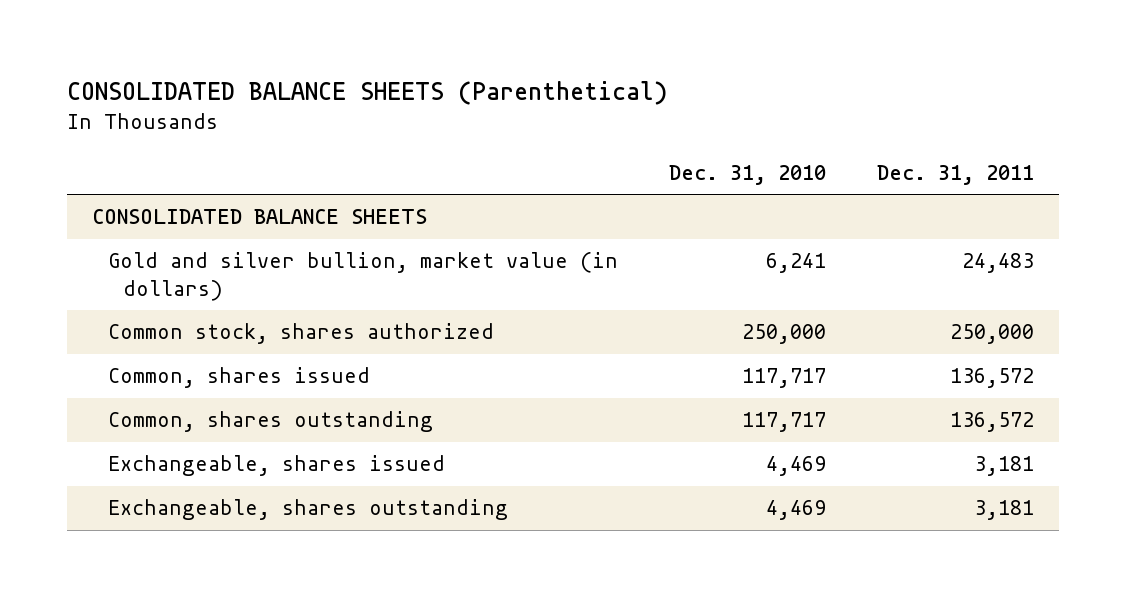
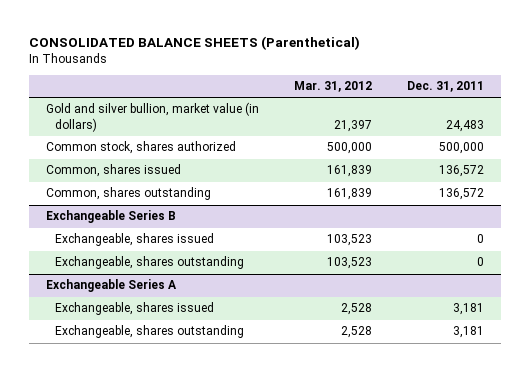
- | Dec. 31, 2010 | Dec. 31, 2011
+ | Mar. 31, 2012 | Dec. 31, 2011
- CONSOLIDATED BALANCE SHEETS
- Common stock, shares authorized | 250,000 | 250,000
+ Common stock, shares authorized | 500,000 | 500,000
+ Exchangeable Series B
+ Exchangeable, shares issued | 103,523 | 0
+ Exchangeable, shares outstanding | 103,523 | 0
+ Exchangeable Series A

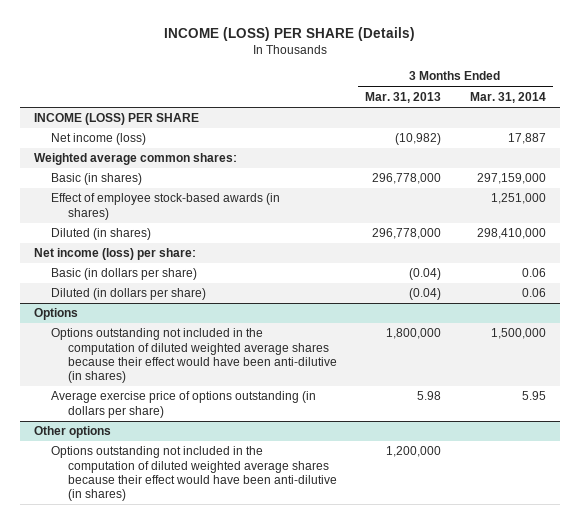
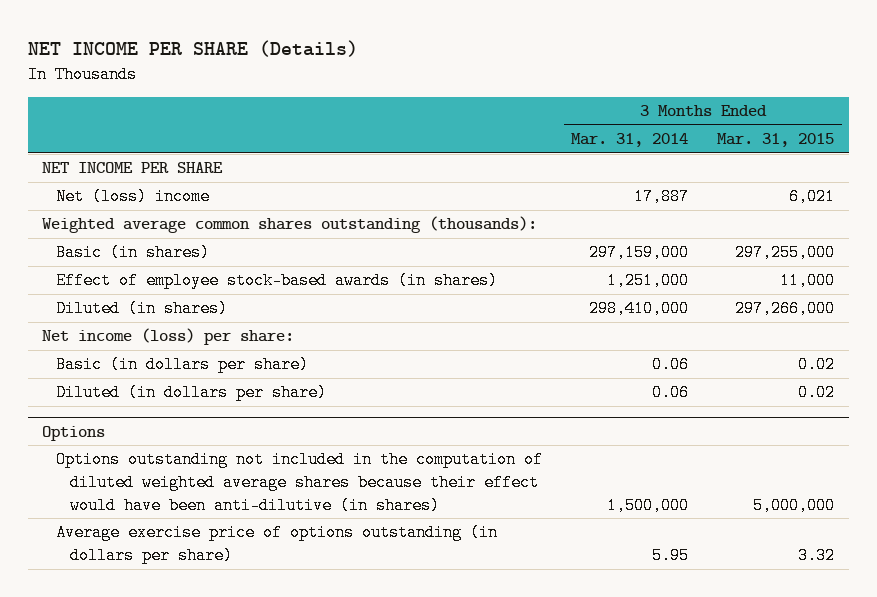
- INCOME (LOSS) PER SHARE (Details)
+ NET INCOME PER SHARE (Details)
- | 3 Months Ended Mar. 31, 2013 | 3 Months Ended Mar. 31, 2014
+ | 3 Months Ended Mar. 31, 2014 | 3 Months Ended Mar. 31, 2015
- INCOME (LOSS) PER SHARE
- Net income (loss) | (10,982) | 17,887
- Weighted average common shares:
+ NET INCOME PER SHARE
+ Net (loss) income | 17,887 | 6,021
+ Weighted average common shares outstanding (thousands):
- Other options
- Options outstanding not included in the computation of diluted weighted average shares because their effect would have been anti-dilutive (in shares) | 1,200,000 |

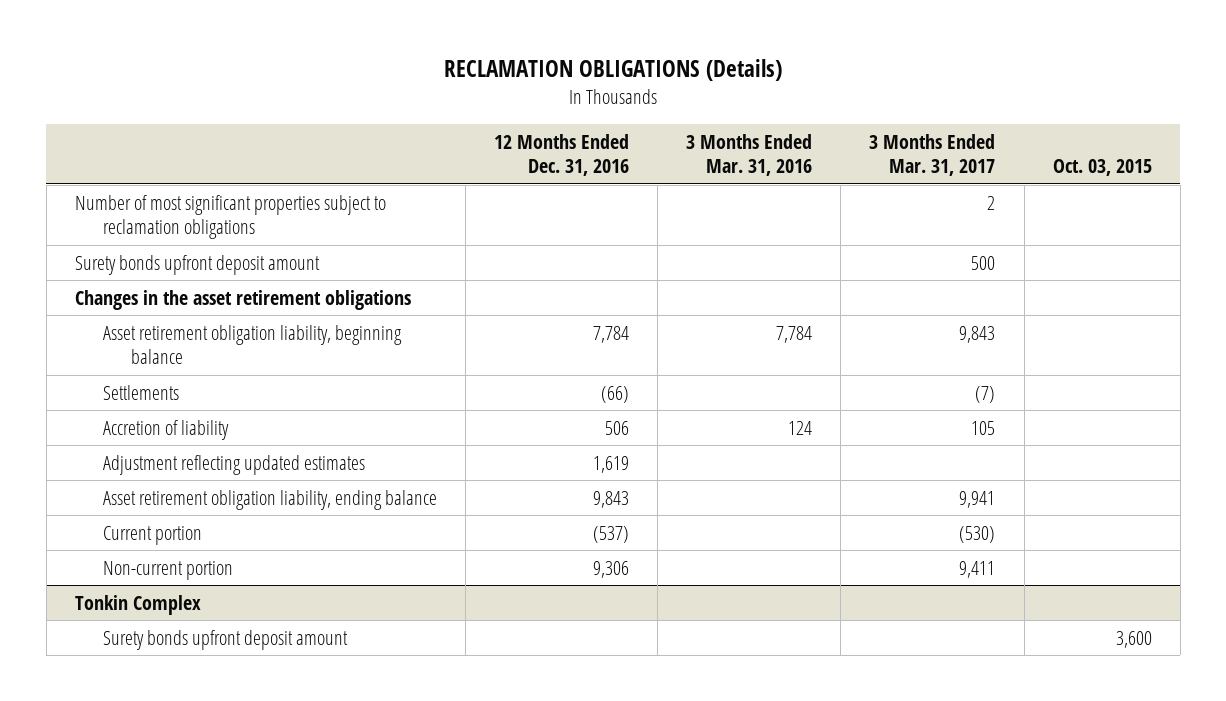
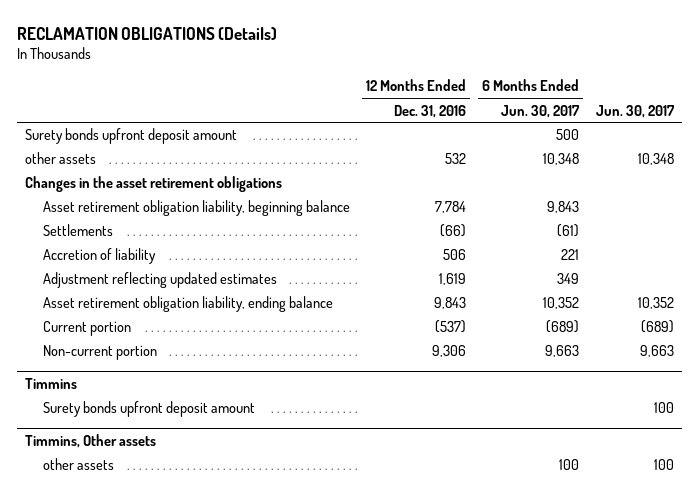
- | 12 Months Ended Dec. 31, 2016 | 3 Months Ended Mar. 31, 2016 | 3 Months Ended Mar. 31, 2017 | Oct. 03, 2015
+ | 12 Months Ended Dec. 31, 2016 | 6 Months Ended Jun. 30, 2017 | Jun. 30, 2017
- Number of most significant properties subject to reclamation obligations | | | 2 |
+ other assets | 532 | 10,348 | 10,348
- Tonkin Complex
+ Timmins
+ Timmins, Other assets
+ other assets | | 100 | 100

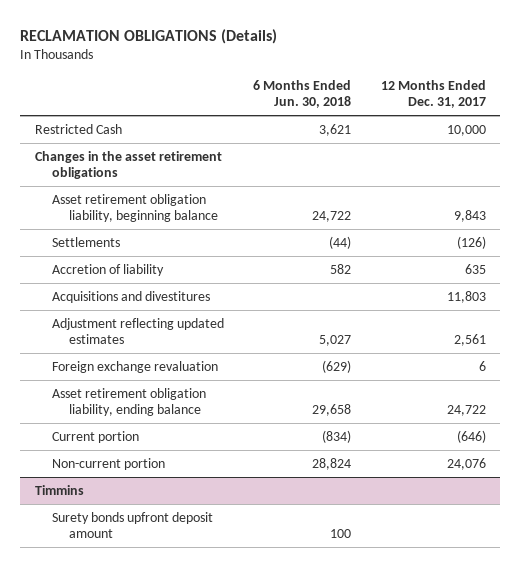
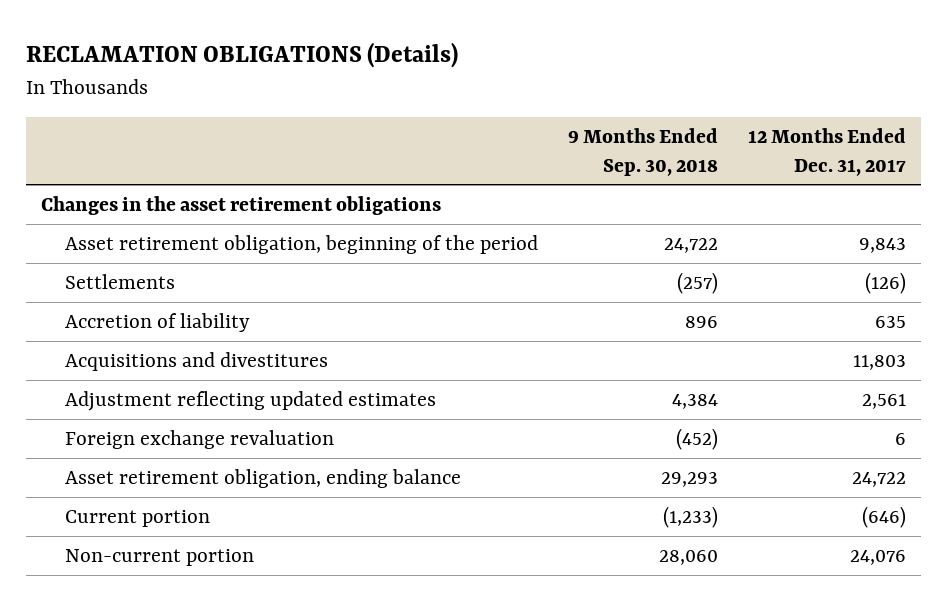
- | 6 Months Ended Jun. 30, 2018 | 12 Months Ended Dec. 31, 2017
+ | 9 Months Ended Sep. 30, 2018 | 12 Months Ended Dec. 31, 2017
- Restricted Cash | 3,621 | 10,000
- Asset retirement obligation liability, beginning balance | 24,722 | 9,843
+ Asset retirement obligation, beginning of the period | 24,722 | 9,843
- Asset retirement obligation liability, ending balance | 29,658 | 24,722
+ Asset retirement obligation, ending balance | 29,293 | 24,722
- Timmins
- Surety bonds upfront deposit amount | 100 |

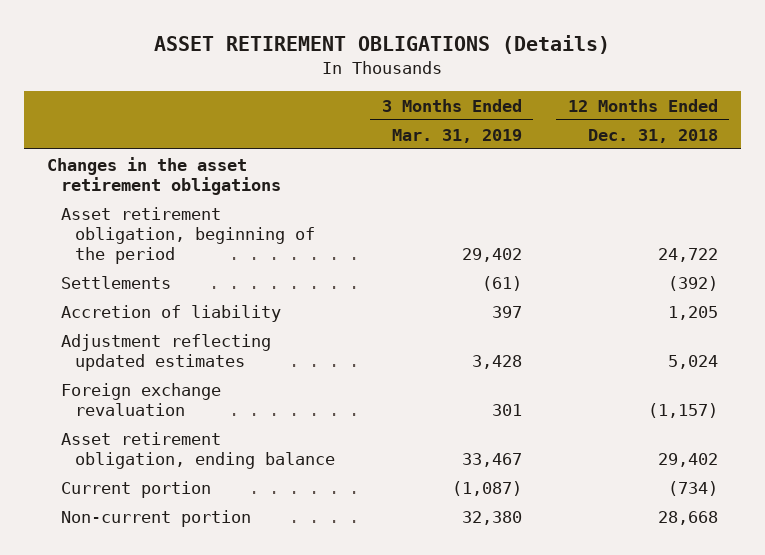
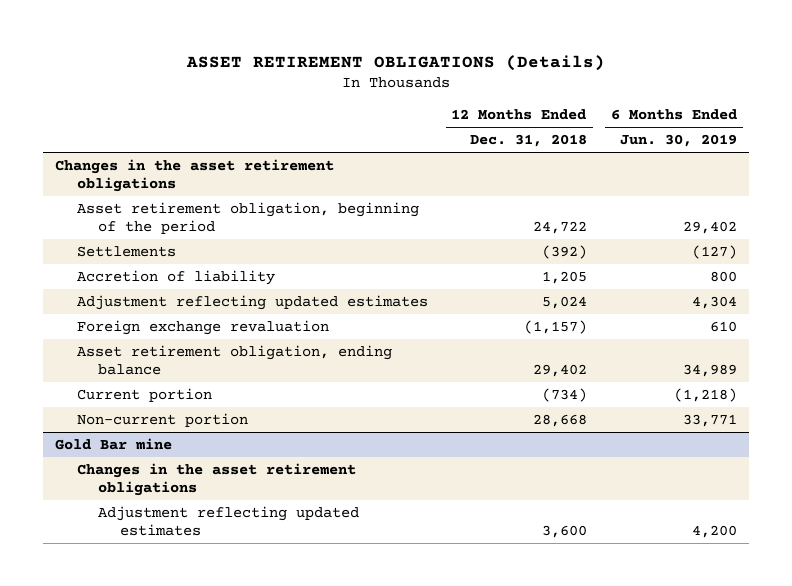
- | 3 Months Ended Mar. 31, 2019 | 12 Months Ended Dec. 31, 2018
+ | 12 Months Ended Dec. 31, 2018 | 6 Months Ended Jun. 30, 2019
+ Gold Bar mine
+ Changes in the asset retirement obligations
+ Adjustment reflecting updated estimates | 3,600 | 4,200

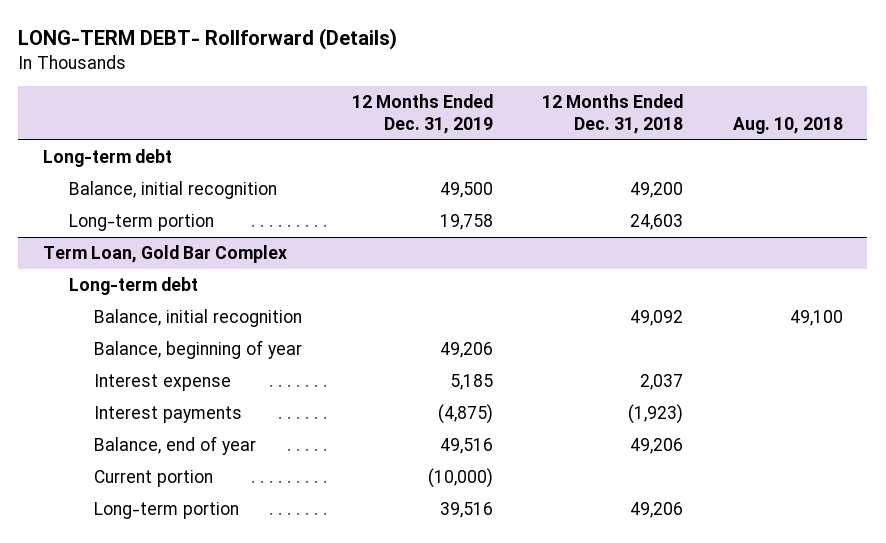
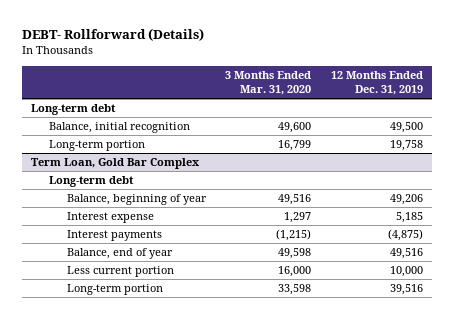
- LONG-TERM DEBT- Rollforward (Details)
+ DEBT- Rollforward (Details)
- | 12 Months Ended Dec. 31, 2019 | 12 Months Ended Dec. 31, 2018 | Aug. 10, 2018
+ | 3 Months Ended Mar. 31, 2020 | 12 Months Ended Dec. 31, 2019
@ Term Loan, Gold Bar Complex
- Balance, initial recognition | | 49,092 | 49,100
- Current portion | (10,000) | |
+ Less current portion | 16,000 | 10,000

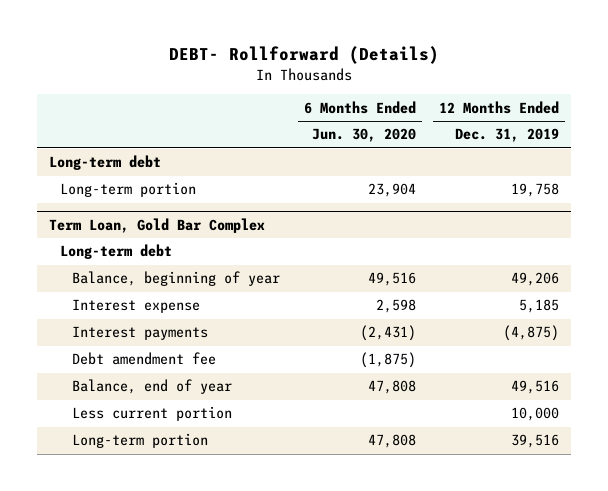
- | 3 Months Ended Mar. 31, 2020 | 12 Months Ended Dec. 31, 2019
+ | 6 Months Ended Jun. 30, 2020 | 12 Months Ended Dec. 31, 2019
- Balance, initial recognition | 49,600 | 49,500
@ Term Loan, Gold Bar Complex
+ Debt amendment fee | (1,875) |

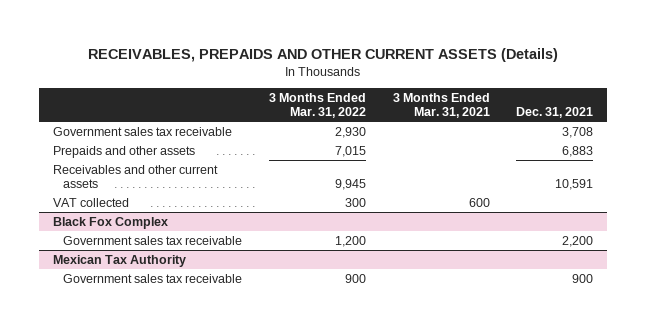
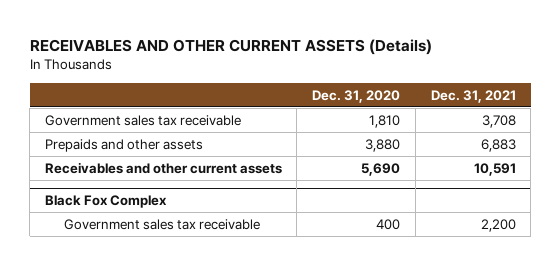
- RECEIVABLES, PREPAIDS AND OTHER CURRENT ASSETS (Details)
+ RECEIVABLES AND OTHER CURRENT ASSETS (Details)
- | 3 Months Ended Mar. 31, 2022 | 3 Months Ended Mar. 31, 2021 | Dec. 31, 2021
+ | Dec. 31, 2020 | Dec. 31, 2021
- VAT collected | 300 | 600 |
- Mexican Tax Authority
- Government sales tax receivable | 900 | | 900

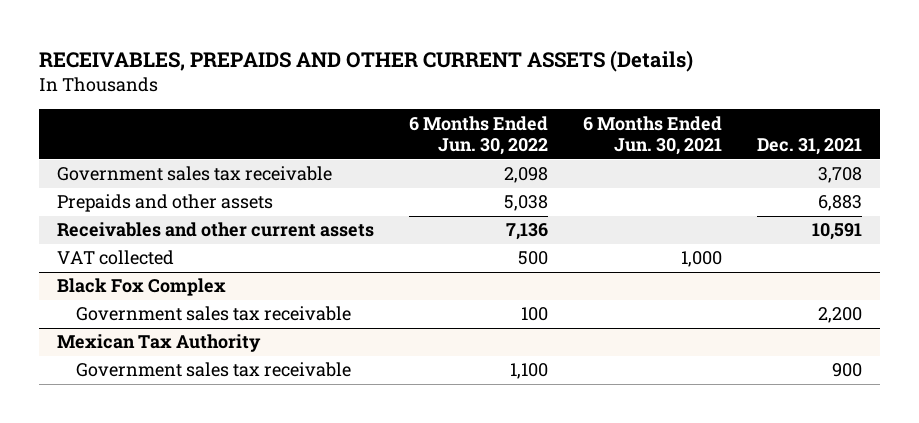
- RECEIVABLES AND OTHER CURRENT ASSETS (Details)
+ RECEIVABLES, PREPAIDS AND OTHER CURRENT ASSETS (Details)
- | Dec. 31, 2020 | Dec. 31, 2021
+ | 6 Months Ended Jun. 30, 2022 | 6 Months Ended Jun. 30, 2021 | Dec. 31, 2021
+ VAT collected | 500 | 1,000 |
+ Mexican Tax Authority
+ Government sales tax receivable | 1,100 | | 900

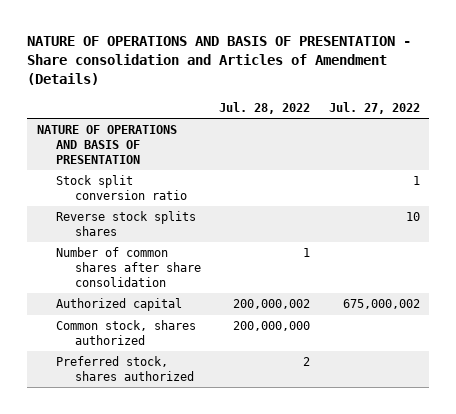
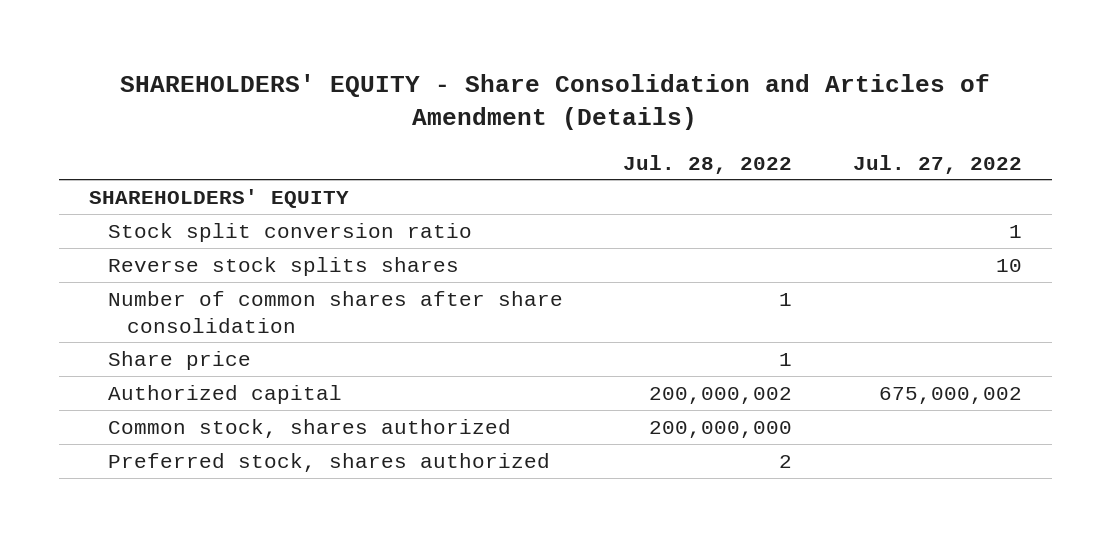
- NATURE OF OPERATIONS AND BASIS OF PRESENTATION - Share consolidation and Articles of Amendment (Details)
+ SHAREHOLDERS' EQUITY - Share Consolidation and Articles of Amendment (Details)
- NATURE OF OPERATIONS AND BASIS OF PRESENTATION
+ SHAREHOLDERS' EQUITY
+ Share price | 1 |

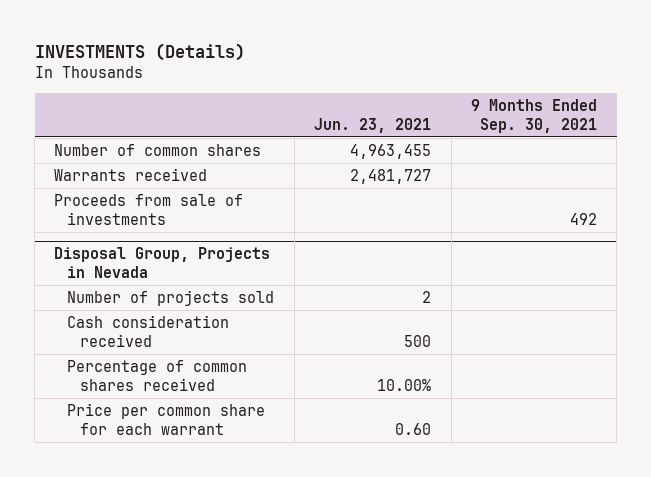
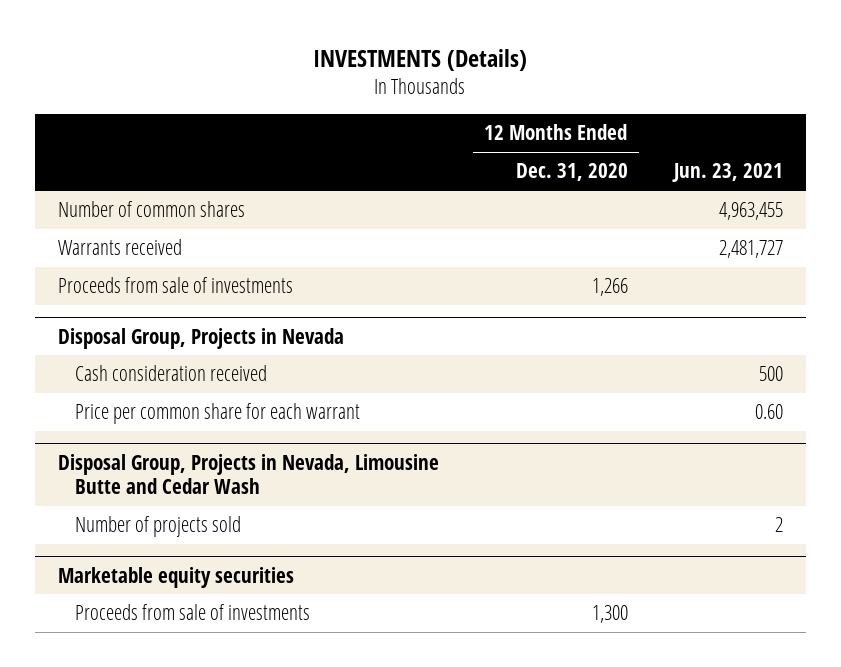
- | Jun. 23, 2021 | 9 Months Ended Sep. 30, 2021
+ | 12 Months Ended Dec. 31, 2020 | Jun. 23, 2021
@ Disposal Group, Projects in Nevada
- Number of projects sold | 2 |
- Percentage of common shares received | 10.00% |
+ Disposal Group, Projects in Nevada, Limousine Butte and Cedar Wash
+ Number of projects sold | | 2
+ Marketable equity securities
+ Proceeds from sale of investments | 1,300 |

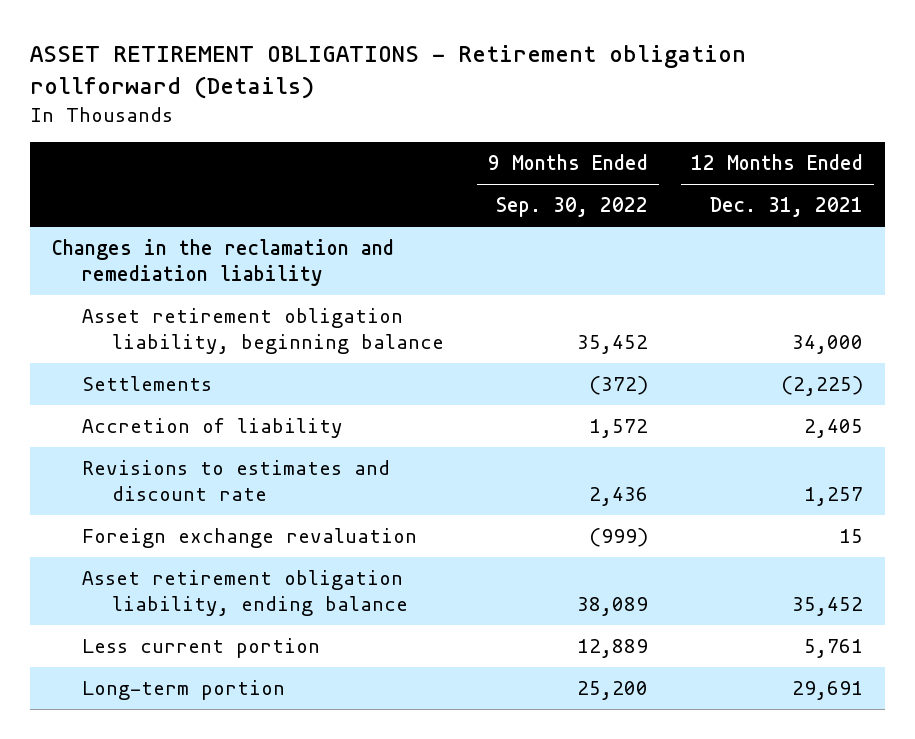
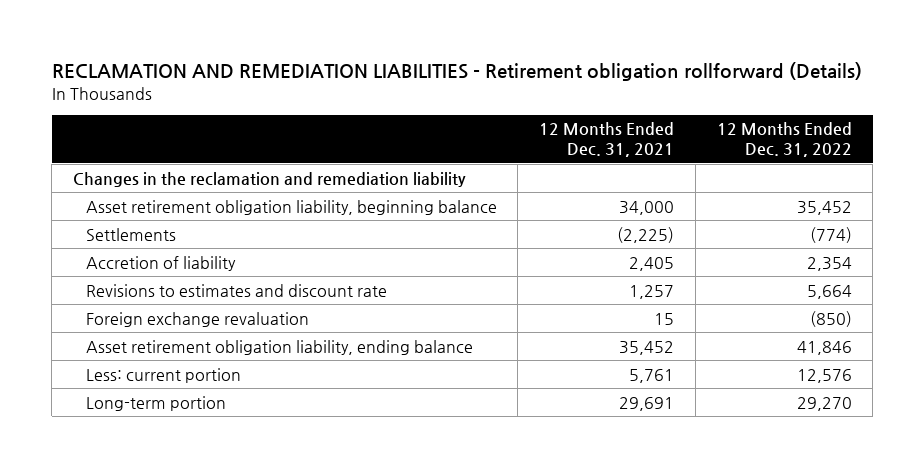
- ASSET RETIREMENT OBLIGATIONS - Retirement obligation rollforward (Details)
+ RECLAMATION AND REMEDIATION LIABILITIES - Retirement obligation rollforward (Details)
- | 9 Months Ended Sep. 30, 2022 | 12 Months Ended Dec. 31, 2021
+ | 12 Months Ended Dec. 31, 2021 | 12 Months Ended Dec. 31, 2022
- Less current portion | 12,889 | 5,761
+ Less: current portion | 5,761 | 12,576

